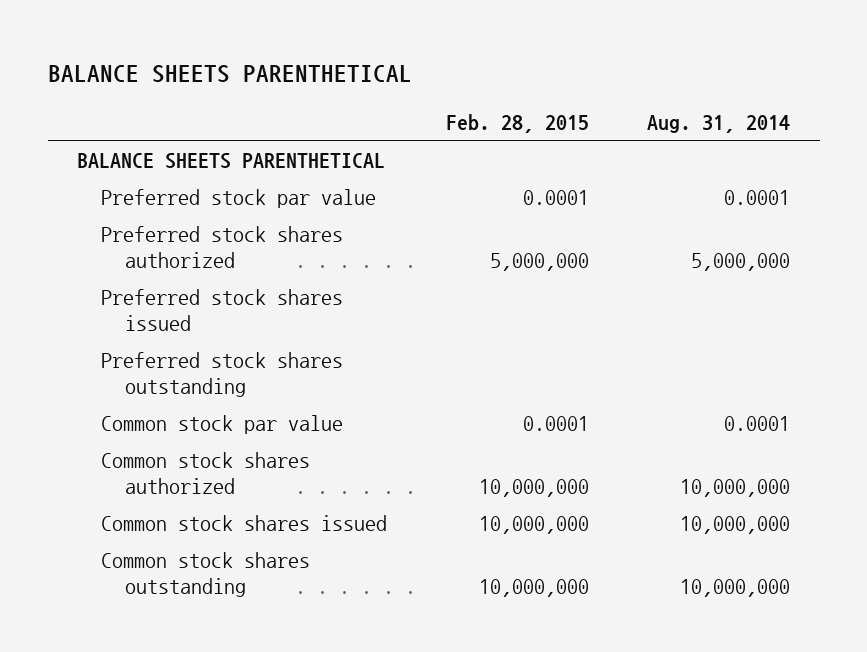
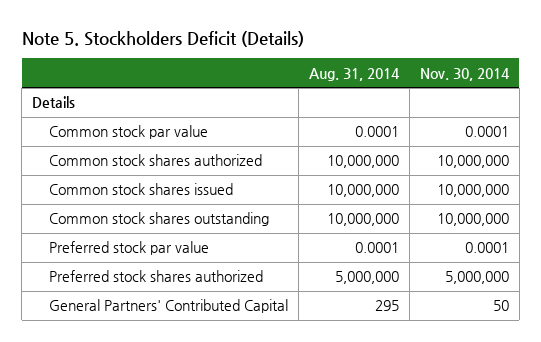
- BALANCE SHEETS PARENTHETICAL
+ Note 5. Stockholders Deficit (Details)
- | Feb. 28, 2015 | Aug. 31, 2014
+ | Aug. 31, 2014 | Nov. 30, 2014
- BALANCE SHEETS PARENTHETICAL
- Preferred stock shares issued
- Preferred stock shares outstanding
+ Details
moved down: Preferred stock par value | 0.0001 | 0.0001
moved down: Preferred stock shares authorized | 5,000,000 | 5,000,000
+ General Partners' Contributed Capital | 295 | 50

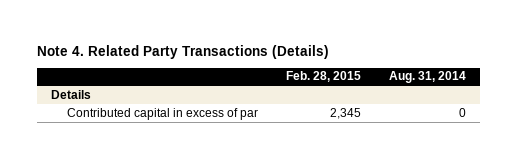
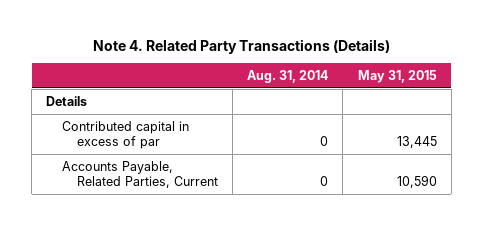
- | Feb. 28, 2015 | Aug. 31, 2014
+ | Aug. 31, 2014 | May 31, 2015
+ Accounts Payable, Related Parties, Current | 0 | 10,590

